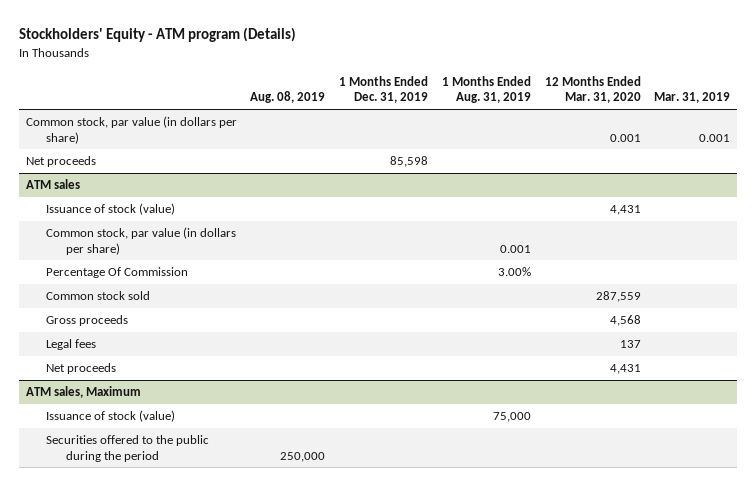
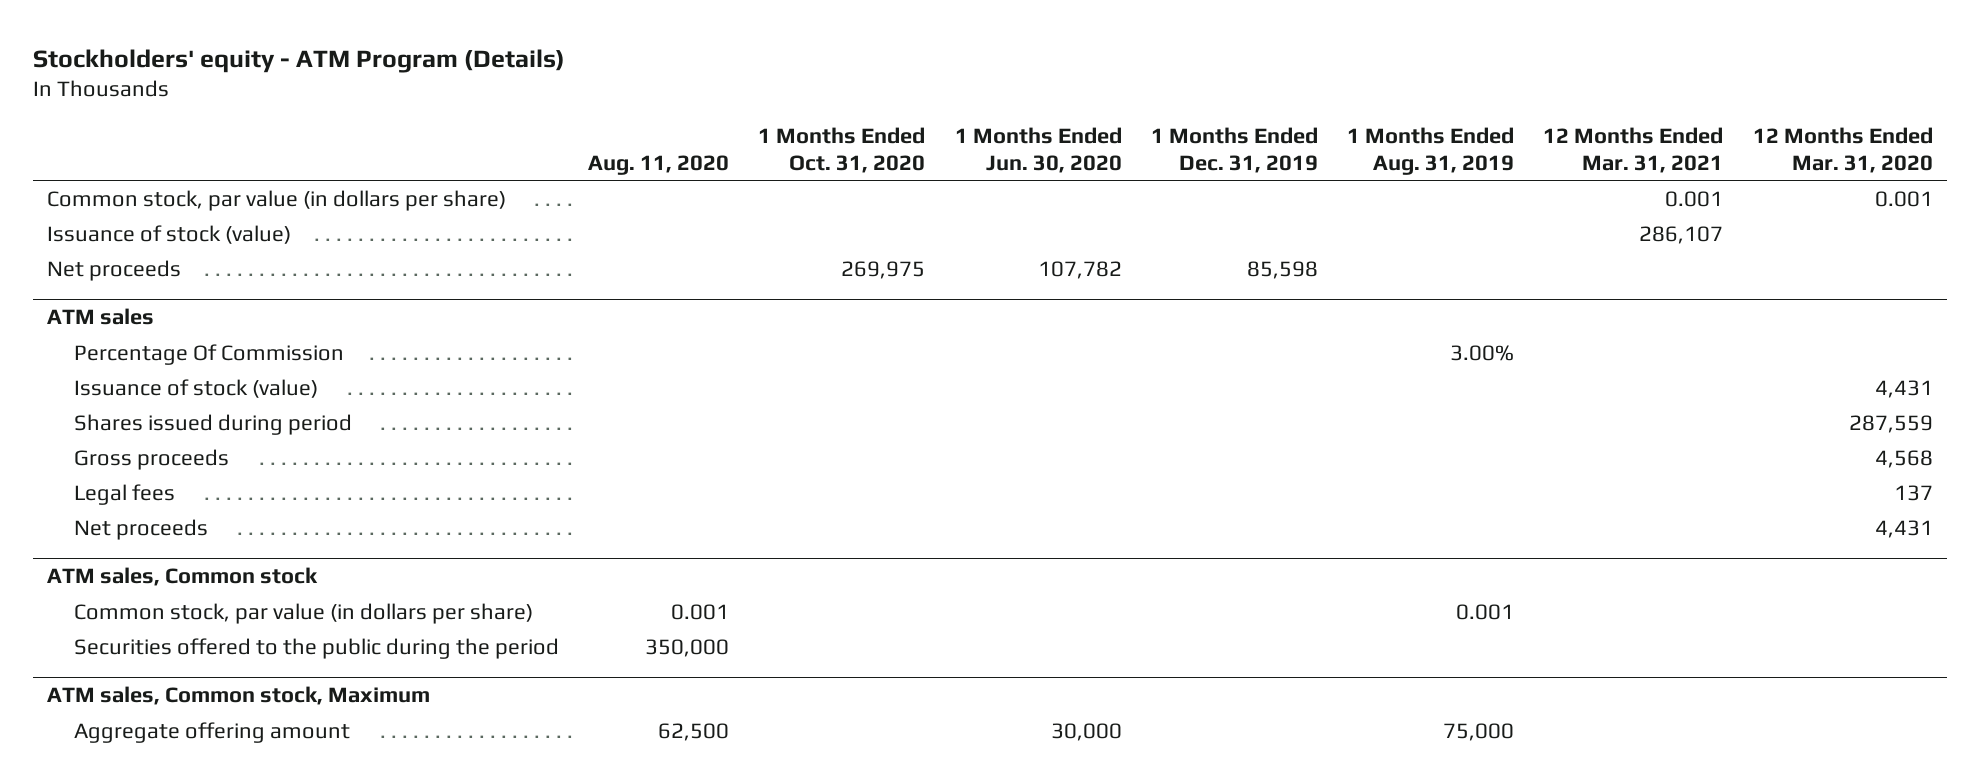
- Stockholders' Equity - ATM program (Details)
+ Stockholders' equity - ATM Program (Details)
- | Aug. 08, 2019 | 1 Months Ended Dec. 31, 2019 | 1 Months Ended Aug. 31, 2019 | 12 Months Ended Mar. 31, 2020 | Mar. 31, 2019
+ | Aug. 11, 2020 | 1 Months Ended Oct. 31, 2020 | 1 Months Ended Jun. 30, 2020 | 1 Months Ended Dec. 31, 2019 | 1 Months Ended Aug. 31, 2019 | 12 Months Ended Mar. 31, 2021 | 12 Months Ended Mar. 31, 2020
+ Issuance of stock (value) | | | | | | 286,107 |
@ ATM sales
- Common stock, par value (in dollars per share) | | | 0.001 | |
- Common stock sold | | | | 287,559 |
moved down: Issuance of stock (value) | | | | | | | 4,431
+ Shares issued during period | | | | | | | 287,559
- ATM sales, Maximum
- Issuance of stock (value) | | | 75,000 | |
- Securities offered to the public during the period | 250,000 | | | |
+ ATM sales, Common stock
+ Common stock, par value (in dollars per share) | 0.001 | | | | 0.001 | |
+ Securities offered to the public during the period | 350,000 | | | | | |
+ ATM sales, Common stock, Maximum
+ Aggregate offering amount | 62,500 | | 30,000 | | 75,000 | |

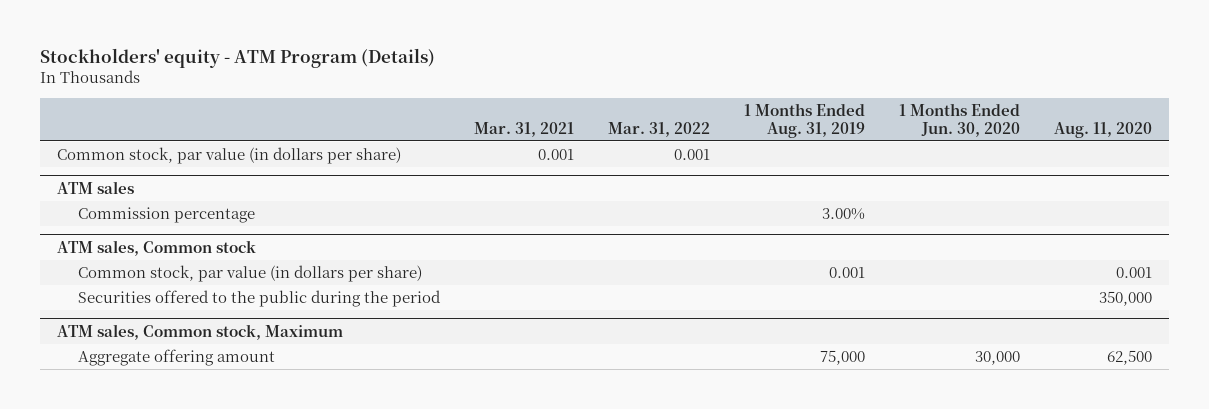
- | Aug. 11, 2020 | 1 Months Ended Oct. 31, 2020 | 1 Months Ended Jun. 30, 2020 | 1 Months Ended Dec. 31, 2019 | 1 Months Ended Aug. 31, 2019 | 12 Months Ended Mar. 31, 2021 | 12 Months Ended Mar. 31, 2020
+ | Mar. 31, 2021 | Mar. 31, 2022 | 1 Months Ended Aug. 31, 2019 | 1 Months Ended Jun. 30, 2020 | Aug. 11, 2020
- Issuance of stock (value) | | | | | | 286,107 |
- Net proceeds | | 269,975 | 107,782 | 85,598 | | |
@ ATM sales
- Percentage Of Commission | | | | | 3.00% | |
- Issuance of stock (value) | | | | | | | 4,431
- Shares issued during period | | | | | | | 287,559
- Gross proceeds | | | | | | | 4,568
- Legal fees | | | | | | | 137
- Net proceeds | | | | | | | 4,431
+ Commission percentage | | | 3.00% | |

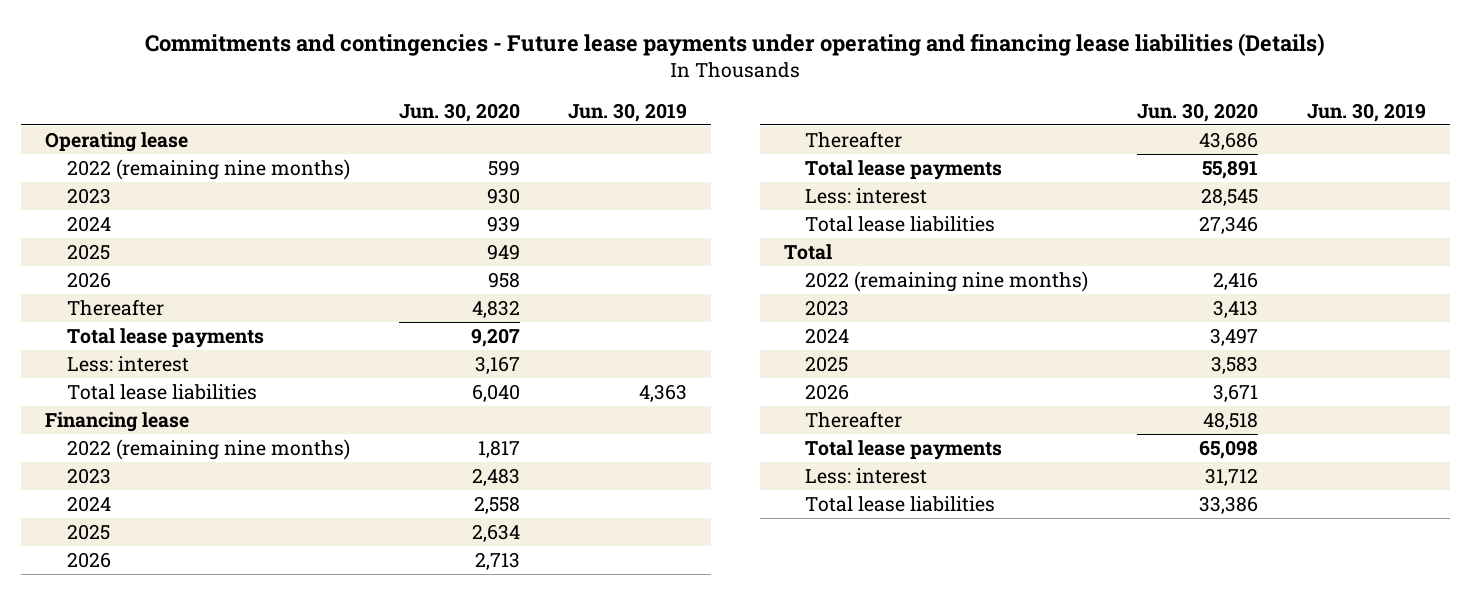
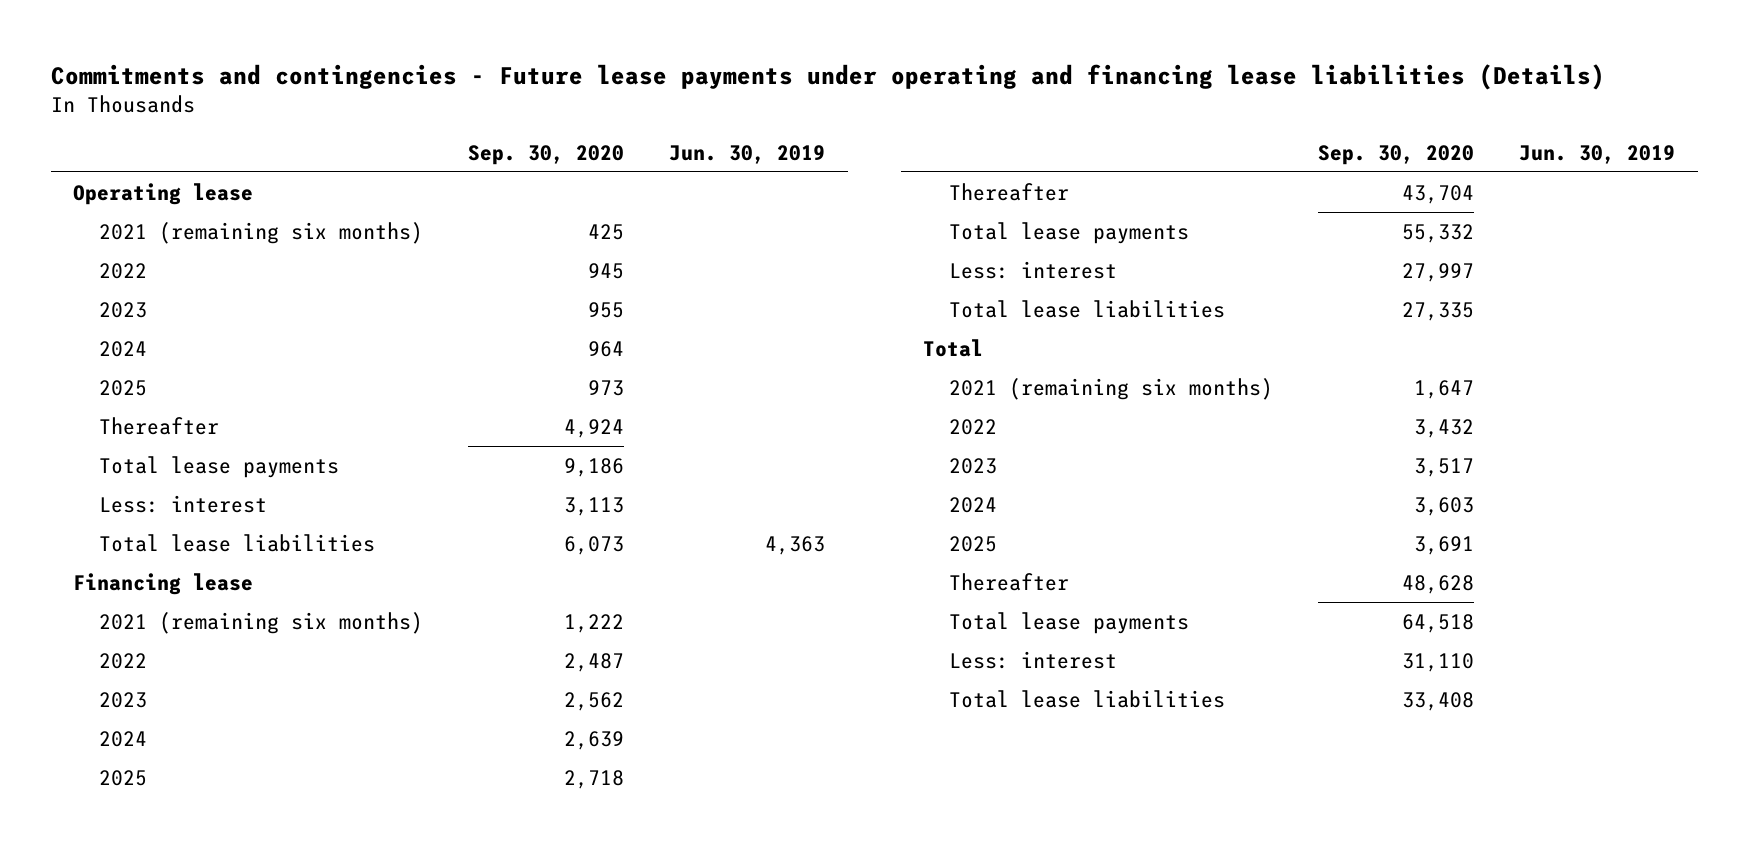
- | Jun. 30, 2020 | Jun. 30, 2019
+ | Sep. 30, 2020 | Jun. 30, 2019
- 2022 (remaining nine months) | 599 |
+ 2021 (remaining six months) | 425 |
+ 2022 | 945 |
- 2026 | 958 |
- 2022 (remaining nine months) | 1,817 |
+ 2021 (remaining six months) | 1,222 |
+ 2022 | 2,487 |
- 2026 | 2,713 |
- 2022 (remaining nine months) | 2,416 |
+ 2021 (remaining six months) | 1,647 |
+ 2022 | 3,432 |
- 2026 | 3,671 |

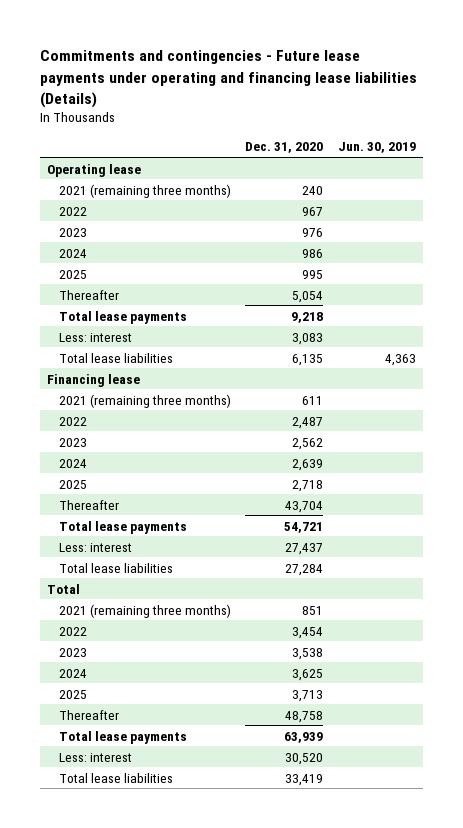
- | Sep. 30, 2020 | Jun. 30, 2019
+ | Dec. 31, 2020 | Jun. 30, 2019
- 2021 (remaining six months) | 425 |
+ 2021 (remaining three months) | 240 |
- 2021 (remaining six months) | 1,222 |
+ 2021 (remaining three months) | 611 |
- 2021 (remaining six months) | 1,647 |
+ 2021 (remaining three months) | 851 |

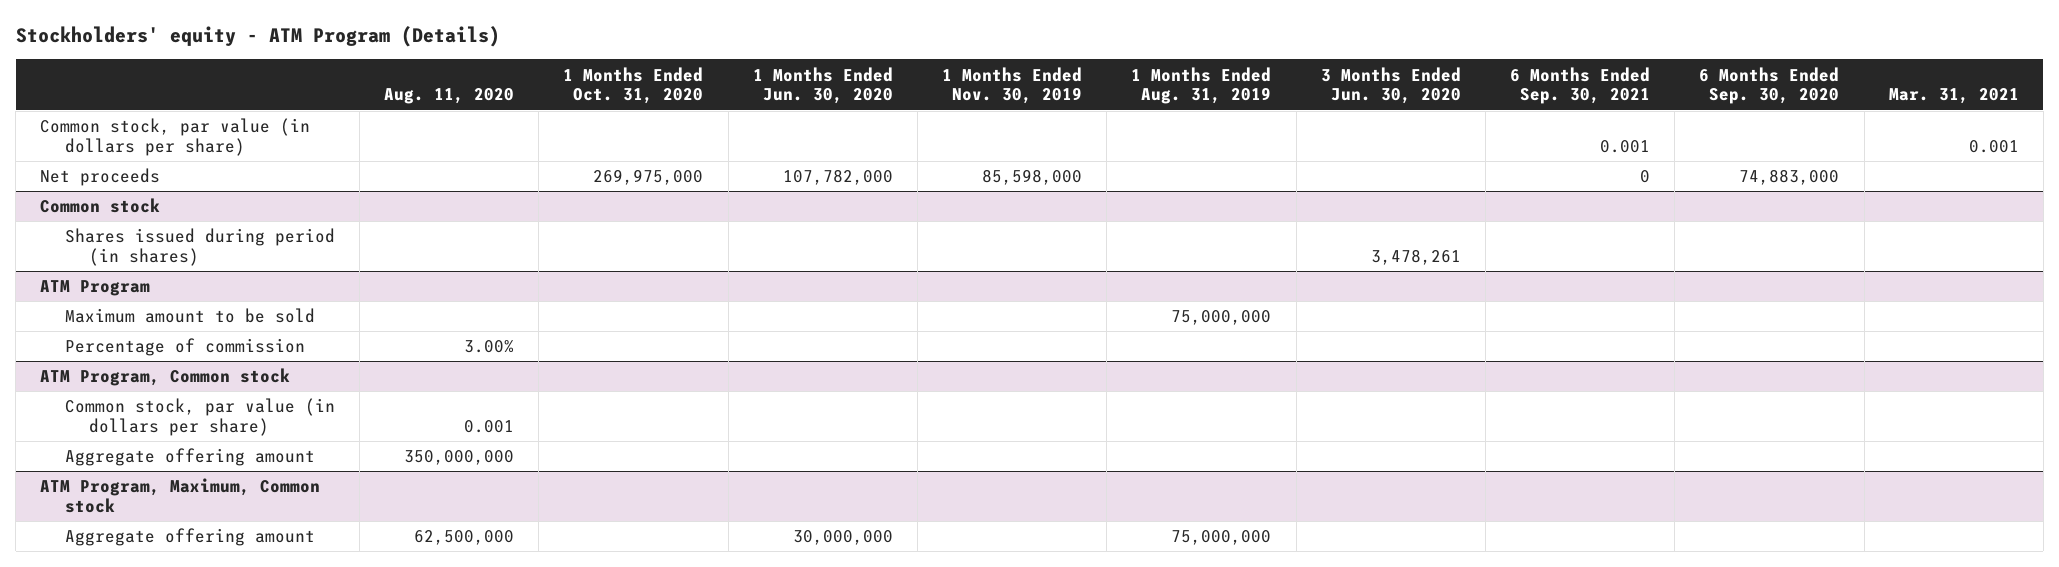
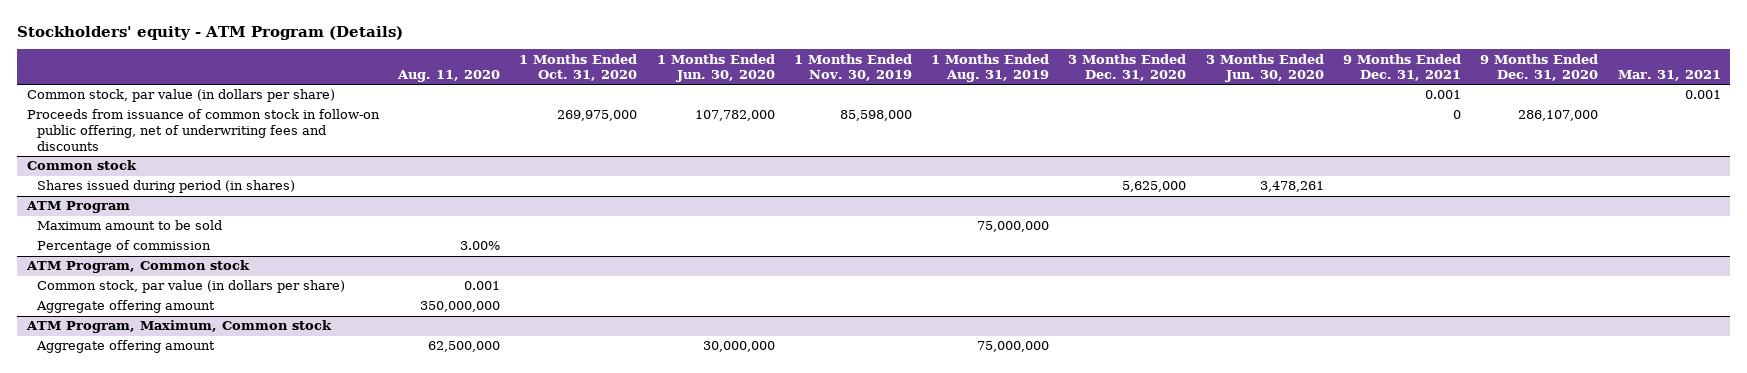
- | Aug. 11, 2020 | 1 Months Ended Oct. 31, 2020 | 1 Months Ended Jun. 30, 2020 | 1 Months Ended Nov. 30, 2019 | 1 Months Ended Aug. 31, 2019 | 3 Months Ended Jun. 30, 2020 | 6 Months Ended Sep. 30, 2021 | 6 Months Ended Sep. 30, 2020 | Mar. 31, 2021
+ | Aug. 11, 2020 | 1 Months Ended Oct. 31, 2020 | 1 Months Ended Jun. 30, 2020 | 1 Months Ended Nov. 30, 2019 | 1 Months Ended Aug. 31, 2019 | 3 Months Ended Dec. 31, 2020 | 3 Months Ended Jun. 30, 2020 | 9 Months Ended Dec. 31, 2021 | 9 Months Ended Dec. 31, 2020 | Mar. 31, 2021
- Net proceeds | | 269,975,000 | 107,782,000 | 85,598,000 | | | 0 | 74,883,000 |
+ Proceeds from issuance of common stock in follow-on public offering, net of underwriting fees and discounts | | 269,975,000 | 107,782,000 | 85,598,000 | | | | 0 | 286,107,000 |

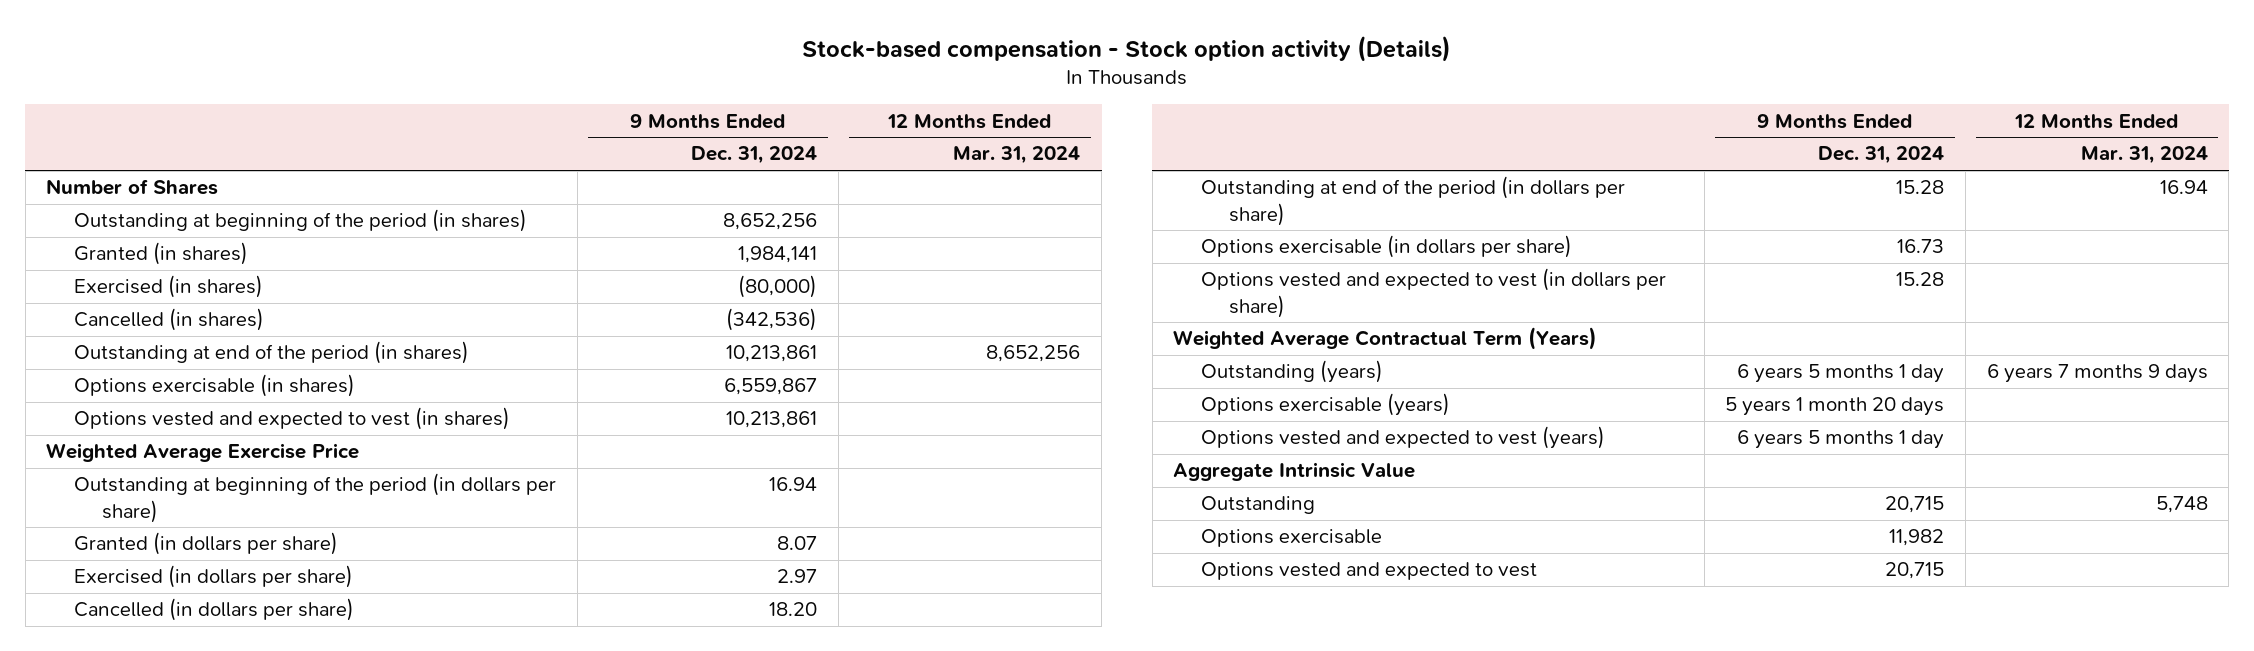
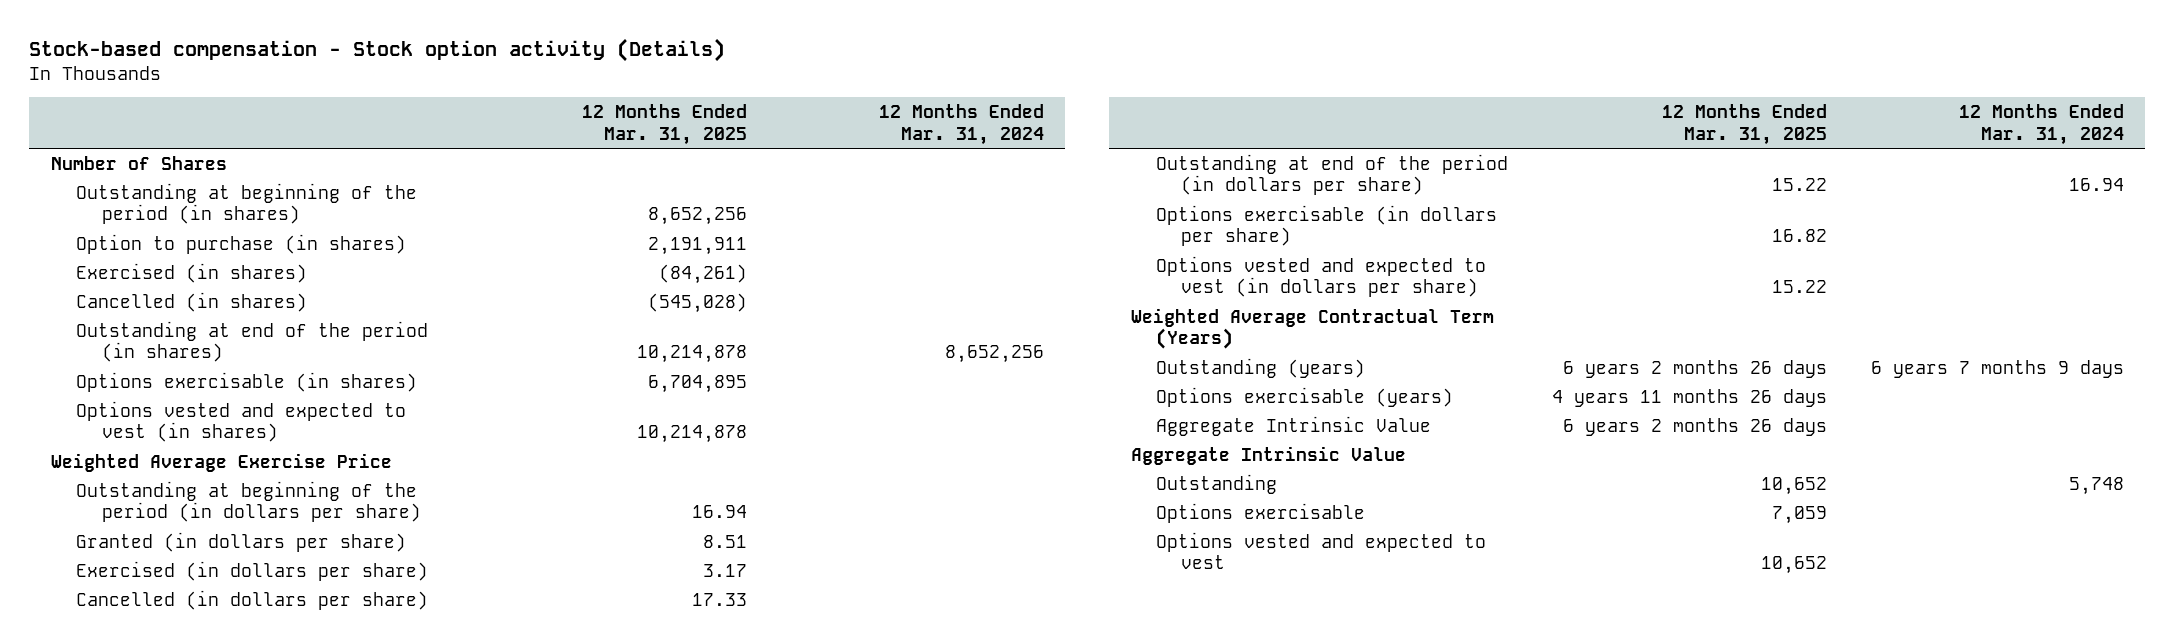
- | 9 Months Ended Dec. 31, 2024 | 12 Months Ended Mar. 31, 2024
+ | 12 Months Ended Mar. 31, 2025 | 12 Months Ended Mar. 31, 2024
- Granted (in shares) | 1,984,141 |
+ Option to purchase (in shares) | 2,191,911 |
- Options vested and expected to vest (years) | 6 years 5 months 1 day |
+ Aggregate Intrinsic Value

